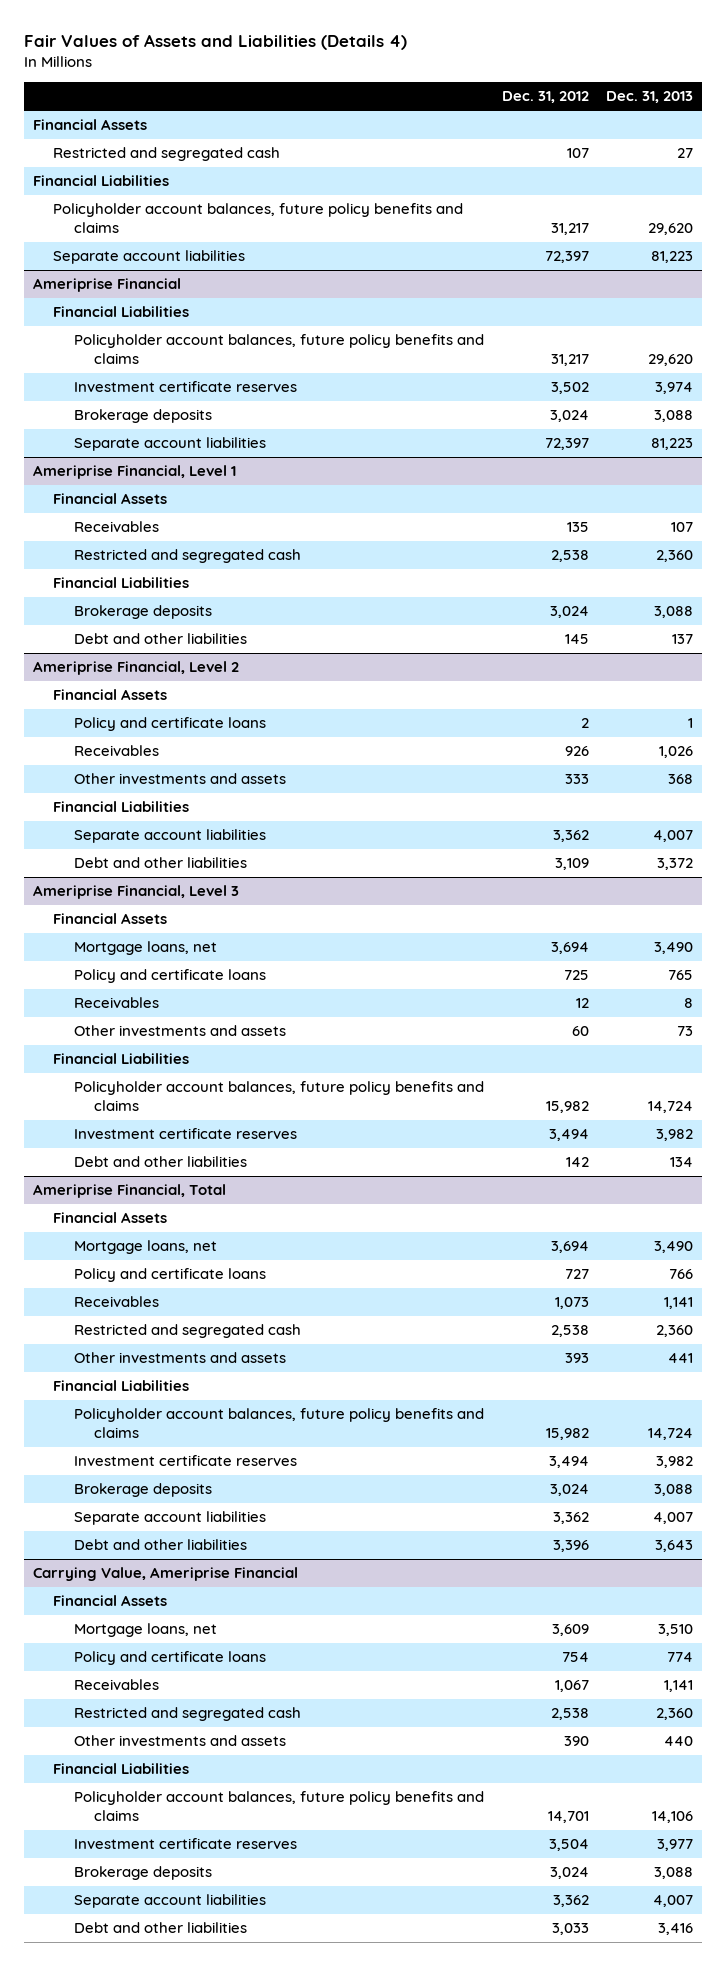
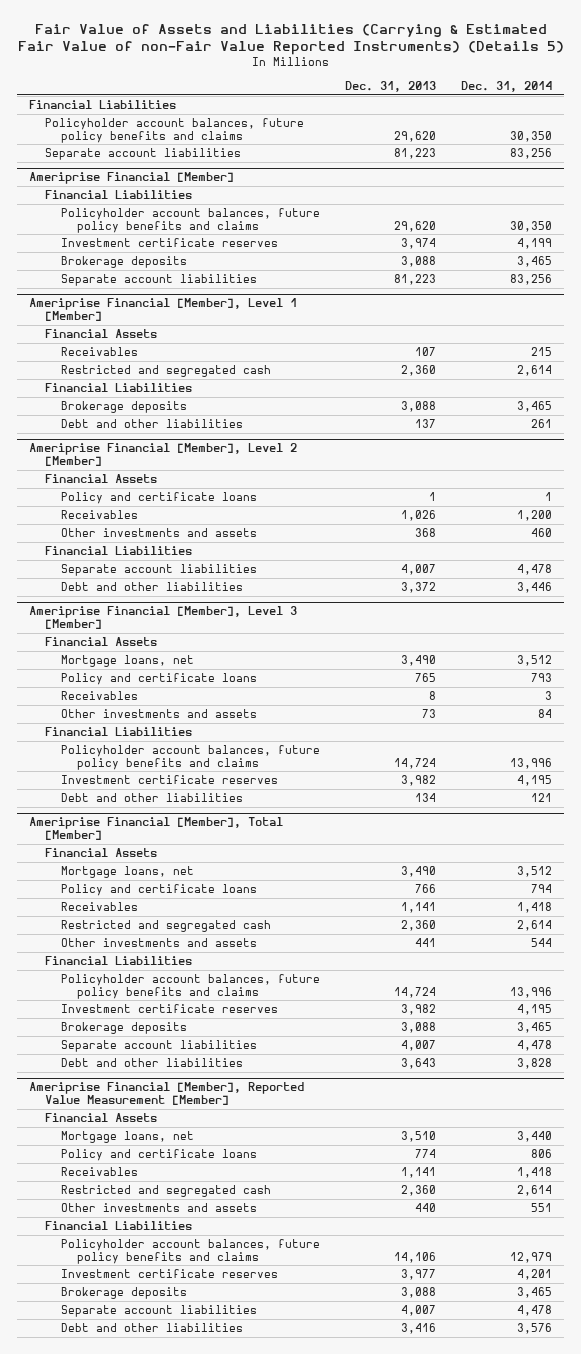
- Fair Values of Assets and Liabilities (Details 4)
+ Fair Value of Assets and Liabilities (Carrying & Estimated Fair Value of non-Fair Value Reported Instruments) (Details 5)
- | Dec. 31, 2012 | Dec. 31, 2013
+ | Dec. 31, 2013 | Dec. 31, 2014
- Financial Assets
- Restricted and segregated cash | 107 | 27
- Ameriprise Financial
+ Ameriprise Financial [Member]
- Ameriprise Financial, Level 1
+ Ameriprise Financial [Member], Level 1 [Member]
- Ameriprise Financial, Level 2
+ Ameriprise Financial [Member], Level 2 [Member]
- Ameriprise Financial, Level 3
+ Ameriprise Financial [Member], Level 3 [Member]
- Ameriprise Financial, Total
+ Ameriprise Financial [Member], Total [Member]
- Carrying Value, Ameriprise Financial
+ Ameriprise Financial [Member], Reported Value Measurement [Member]

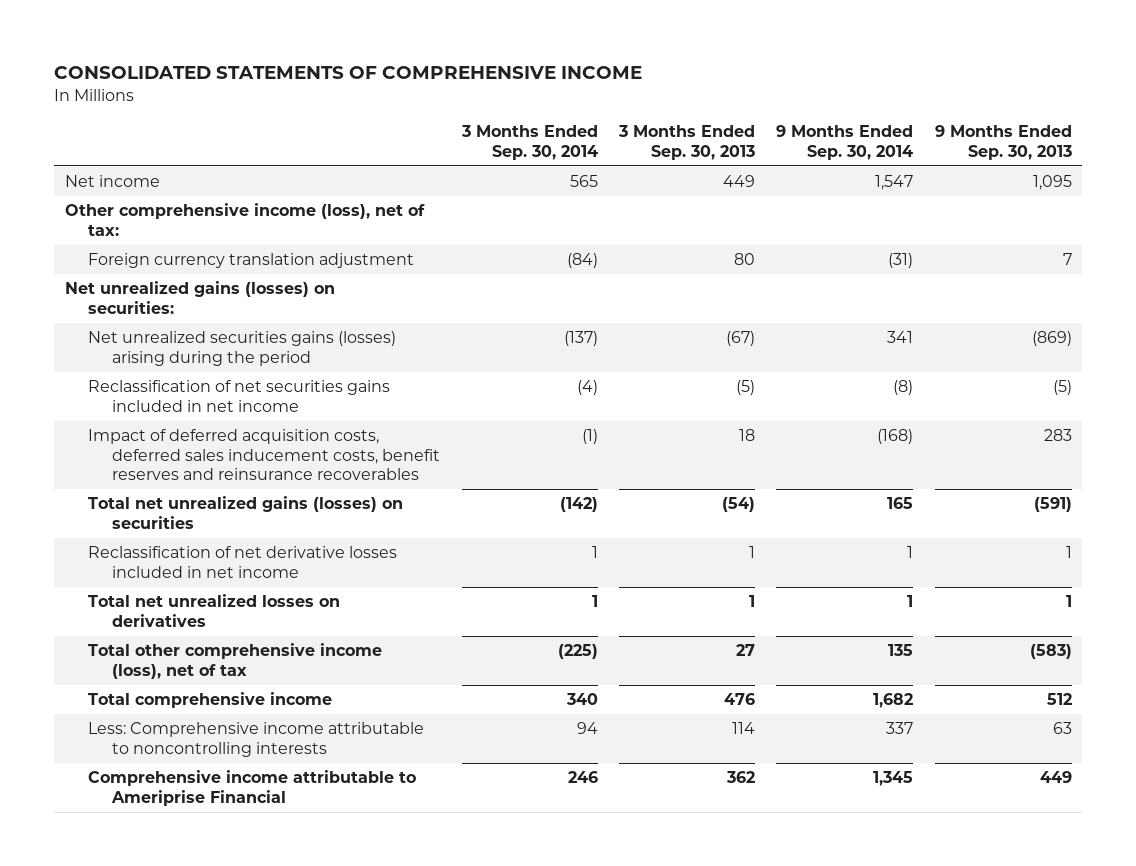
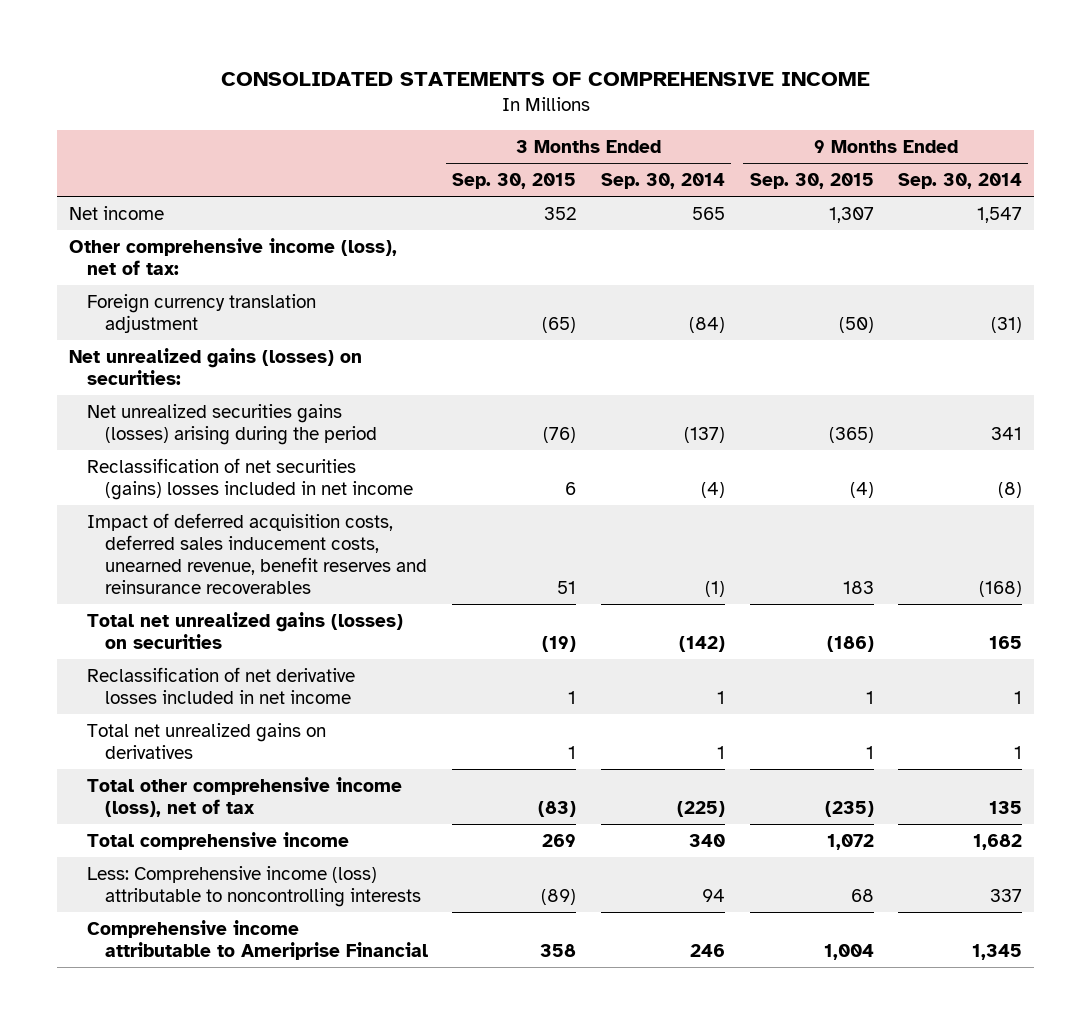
- | 3 Months Ended Sep. 30, 2014 | 3 Months Ended Sep. 30, 2013 | 9 Months Ended Sep. 30, 2014 | 9 Months Ended Sep. 30, 2013
+ | 3 Months Ended Sep. 30, 2015 | 3 Months Ended Sep. 30, 2014 | 9 Months Ended Sep. 30, 2015 | 9 Months Ended Sep. 30, 2014
- Reclassification of net securities gains included in net income | (4) | (5) | (8) | (5)
- Impact of deferred acquisition costs, deferred sales inducement costs, benefit reserves and reinsurance recoverables | (1) | 18 | (168) | 283
+ Reclassification of net securities (gains) losses included in net income | 6 | (4) | (4) | (8)
+ Impact of deferred acquisition costs, deferred sales inducement costs, unearned revenue, benefit reserves and reinsurance recoverables | 51 | (1) | 183 | (168)
- Total net unrealized losses on derivatives | 1 | 1 | 1 | 1
+ Total net unrealized gains on derivatives | 1 | 1 | 1 | 1
- Less: Comprehensive income attributable to noncontrolling interests | 94 | 114 | 337 | 63
+ Less: Comprehensive income (loss) attributable to noncontrolling interests | (89) | 94 | 68 | 337

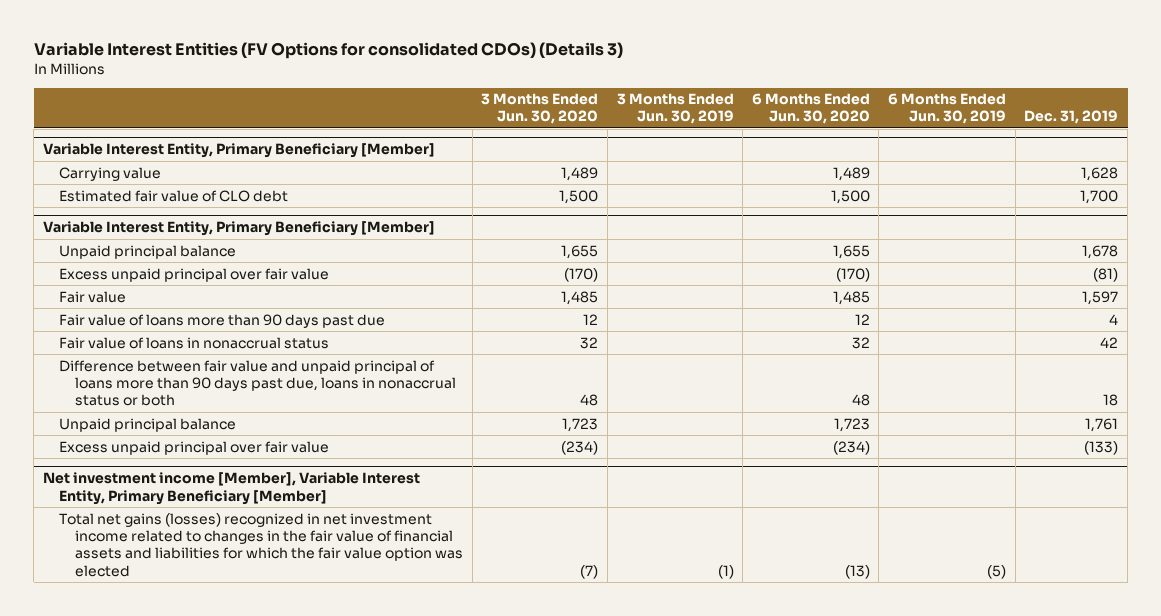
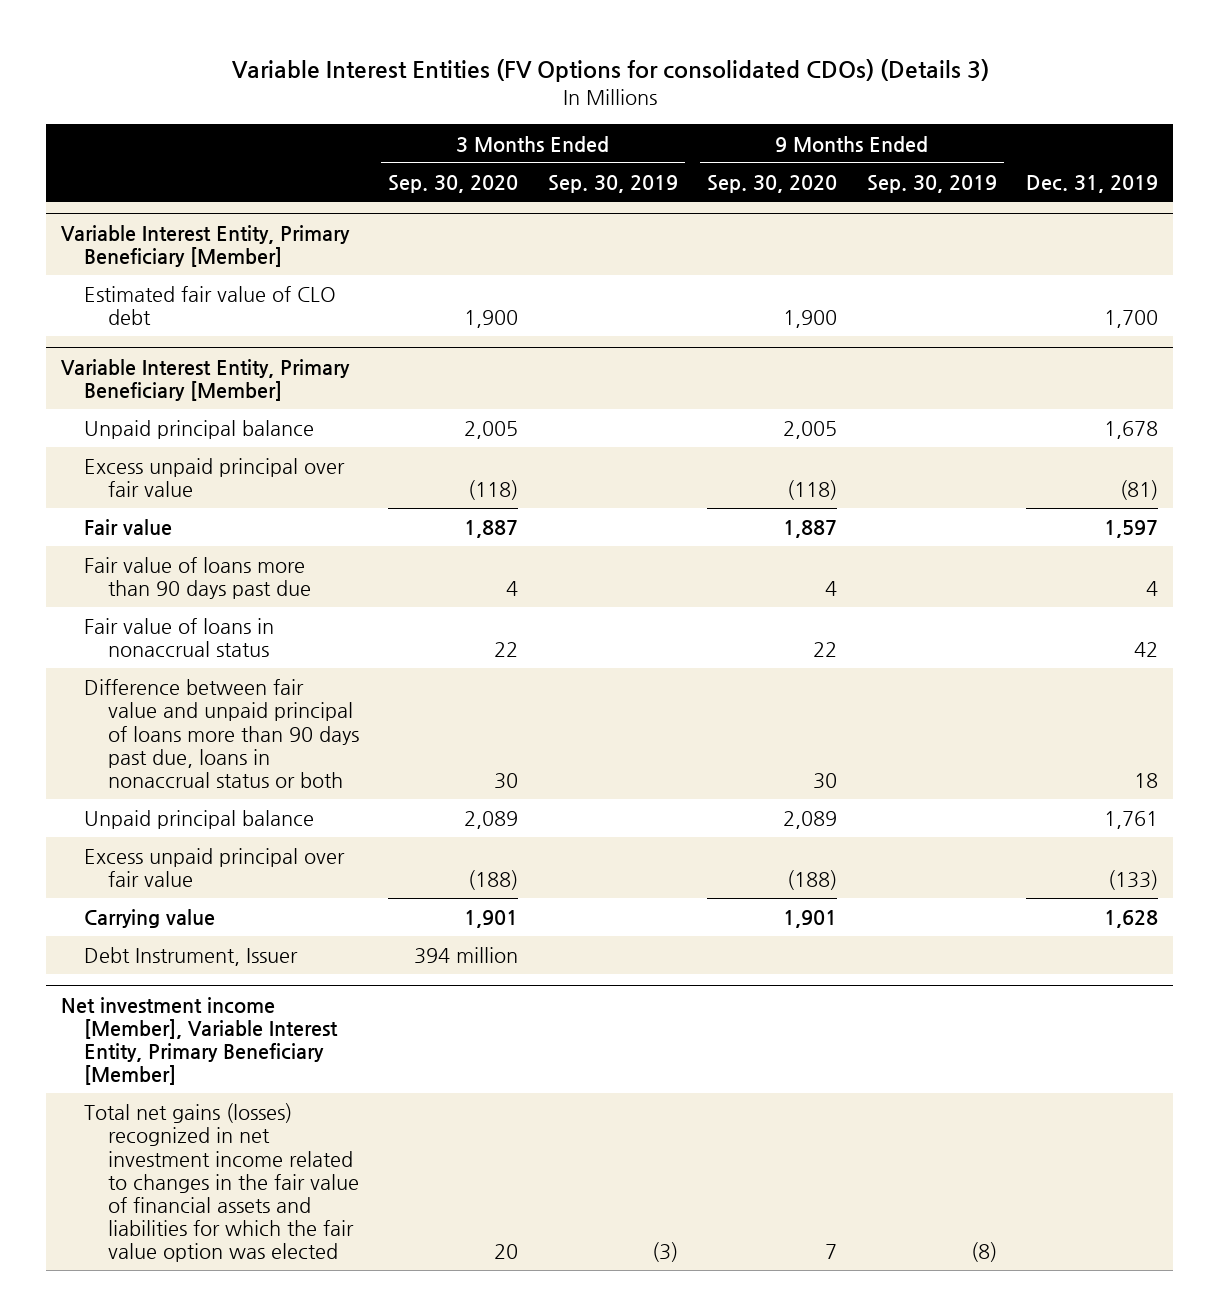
- | 3 Months Ended Jun. 30, 2020 | 3 Months Ended Jun. 30, 2019 | 6 Months Ended Jun. 30, 2020 | 6 Months Ended Jun. 30, 2019 | Dec. 31, 2019
+ | 3 Months Ended Sep. 30, 2020 | 3 Months Ended Sep. 30, 2019 | 9 Months Ended Sep. 30, 2020 | 9 Months Ended Sep. 30, 2019 | Dec. 31, 2019
@ Variable Interest Entity, Primary Beneficiary [Member]
moved down: Carrying value | 1,901 | | 1,901 | | 1,628
+ Debt Instrument, Issuer | 394 million | | | |

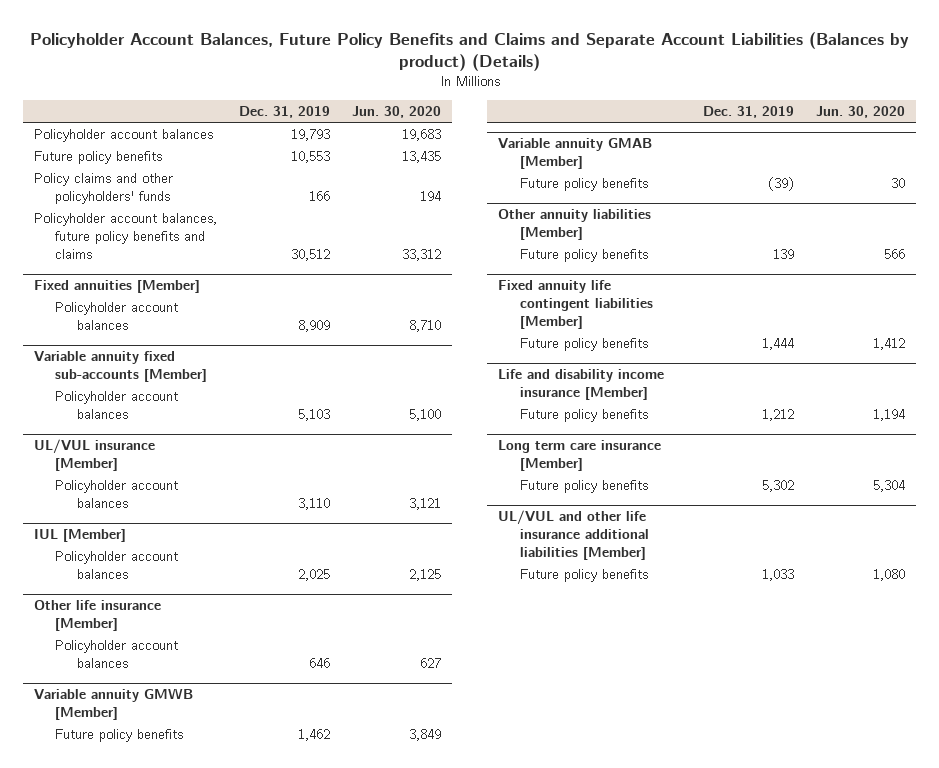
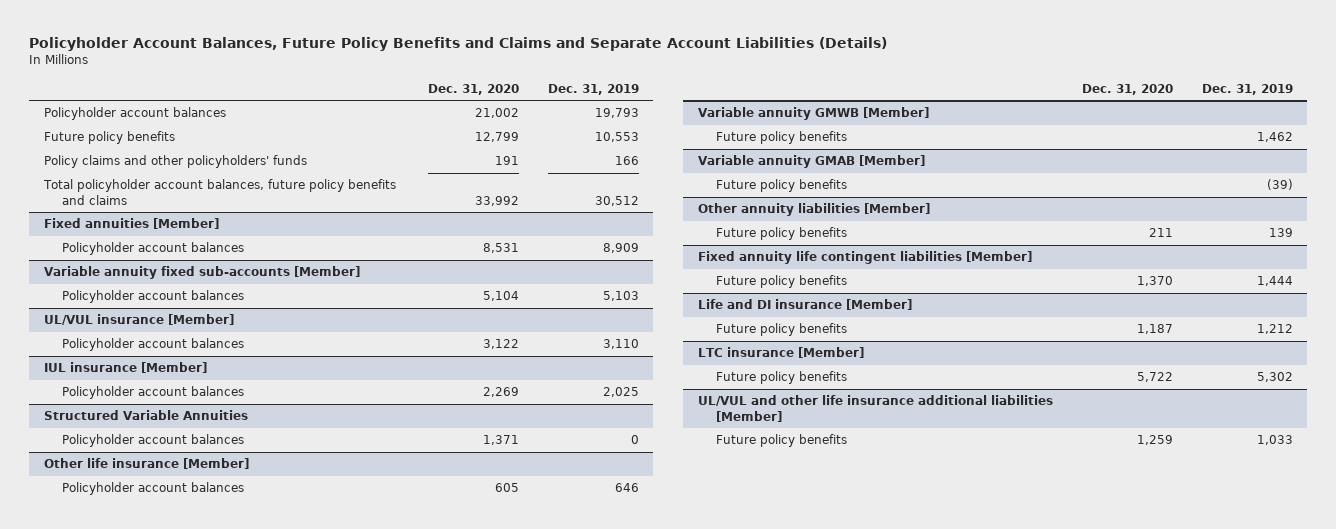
- Policyholder Account Balances, Future Policy Benefits and Claims and Separate Account Liabilities (Balances by product) (Details)
+ Policyholder Account Balances, Future Policy Benefits and Claims and Separate Account Liabilities (Details)
- | Dec. 31, 2019 | Jun. 30, 2020
+ | Dec. 31, 2020 | Dec. 31, 2019
- Policyholder account balances, future policy benefits and claims | 30,512 | 33,312
+ Total policyholder account balances, future policy benefits and claims | 33,992 | 30,512
- IUL [Member]
+ IUL insurance [Member]
+ Structured Variable Annuities
+ Policyholder account balances | 1,371 | 0
- Life and disability income insurance [Member]
+ Life and DI insurance [Member]
- Long term care insurance [Member]
+ LTC insurance [Member]

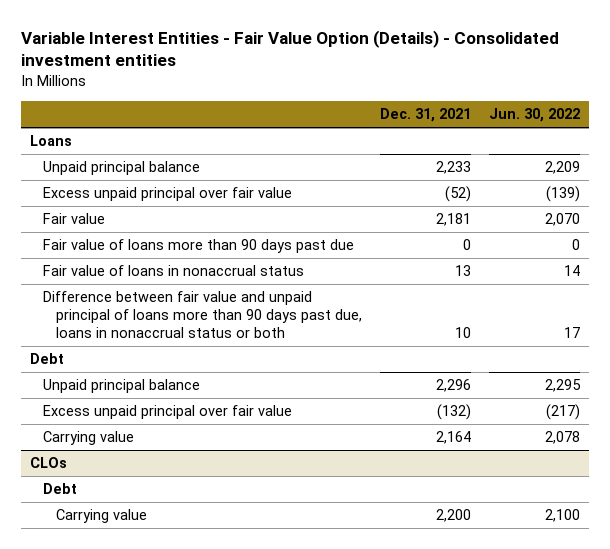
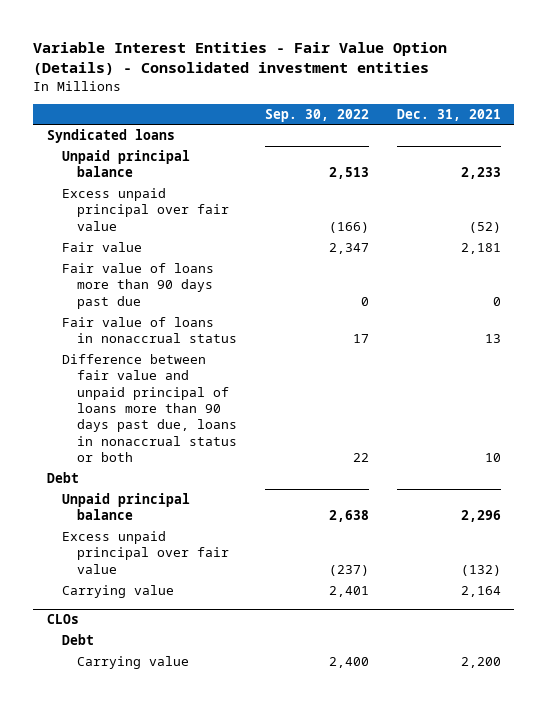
- | Dec. 31, 2021 | Jun. 30, 2022
+ | Sep. 30, 2022 | Dec. 31, 2021
- Loans
+ Syndicated loans

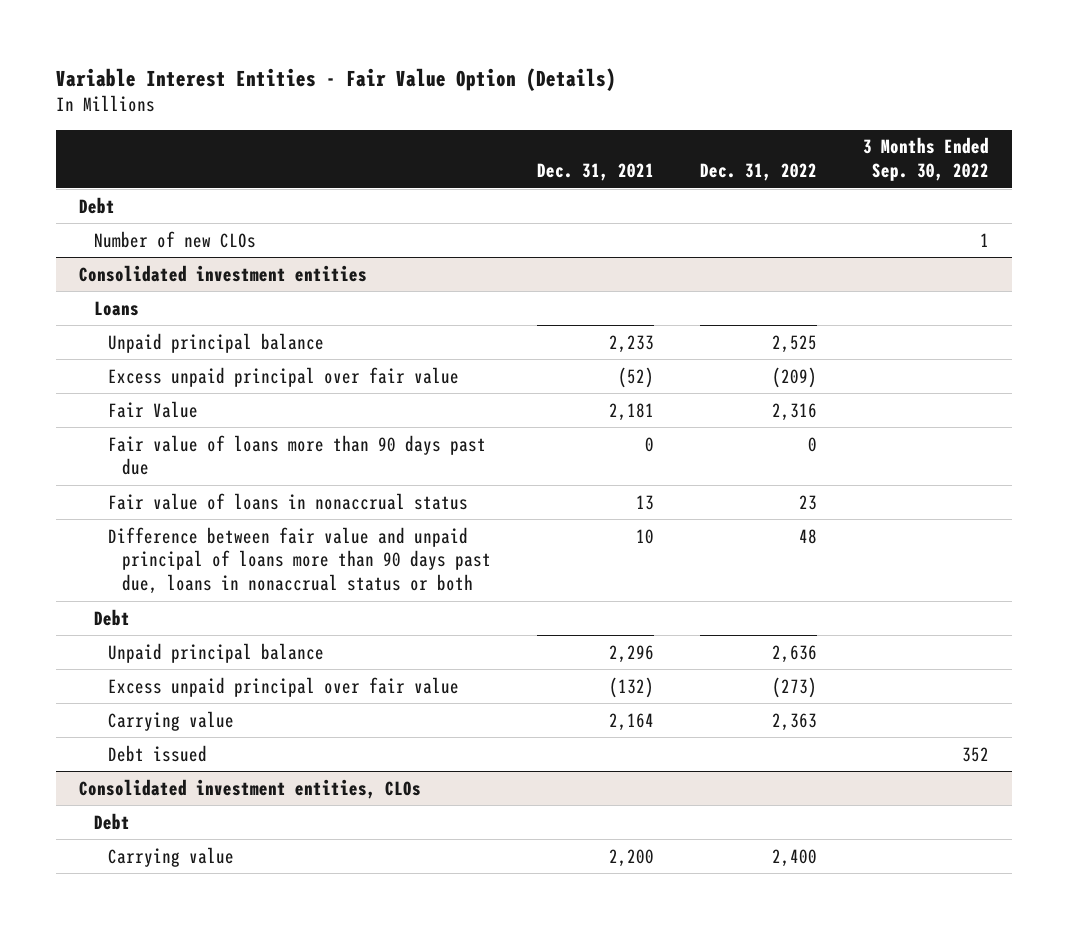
- Variable Interest Entities - Fair Value Option (Details) - Consolidated investment entities
+ Variable Interest Entities - Fair Value Option (Details)
- | Sep. 30, 2022 | Dec. 31, 2021
+ | Dec. 31, 2021 | Dec. 31, 2022 | 3 Months Ended Sep. 30, 2022
- Syndicated loans
+ Debt
+ Number of new CLOs | | | 1
+ Consolidated investment entities
+ Loans
- Fair value | 2,347 | 2,181
+ Fair Value | 2,181 | 2,316 |
- CLOs
+ Debt issued | | | 352
+ Consolidated investment entities, CLOs

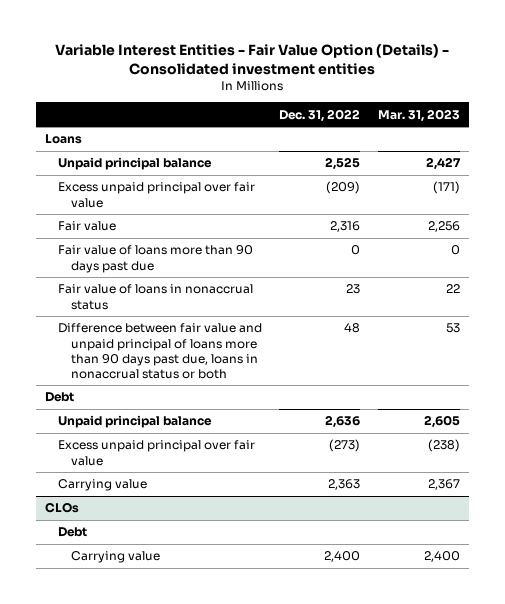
- Variable Interest Entities - Fair Value Option (Details)
+ Variable Interest Entities - Fair Value Option (Details) - Consolidated investment entities
- | Dec. 31, 2021 | Dec. 31, 2022 | 3 Months Ended Sep. 30, 2022
+ | Dec. 31, 2022 | Mar. 31, 2023
- Debt
- Number of new CLOs | | | 1
- Consolidated investment entities
- Fair Value | 2,181 | 2,316 |
+ Fair value | 2,316 | 2,256
- Debt issued | | | 352
- Consolidated investment entities, CLOs
+ CLOs

